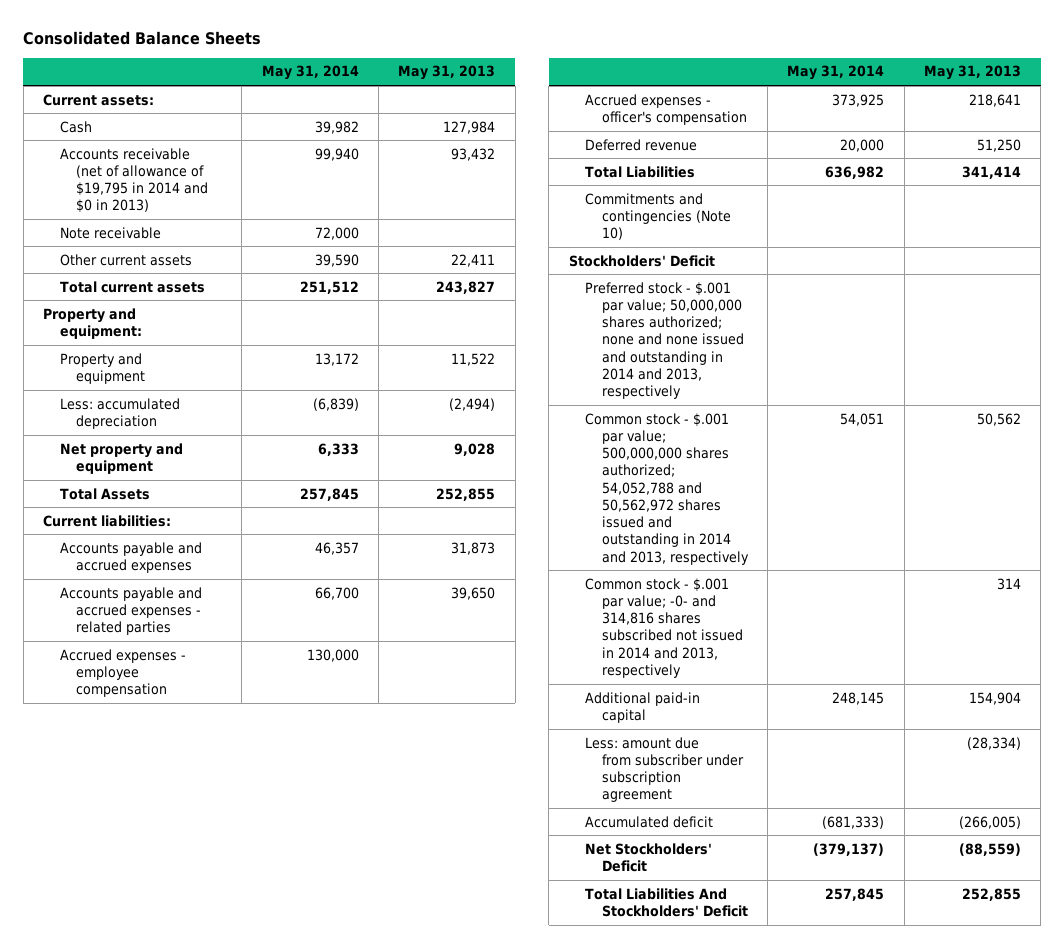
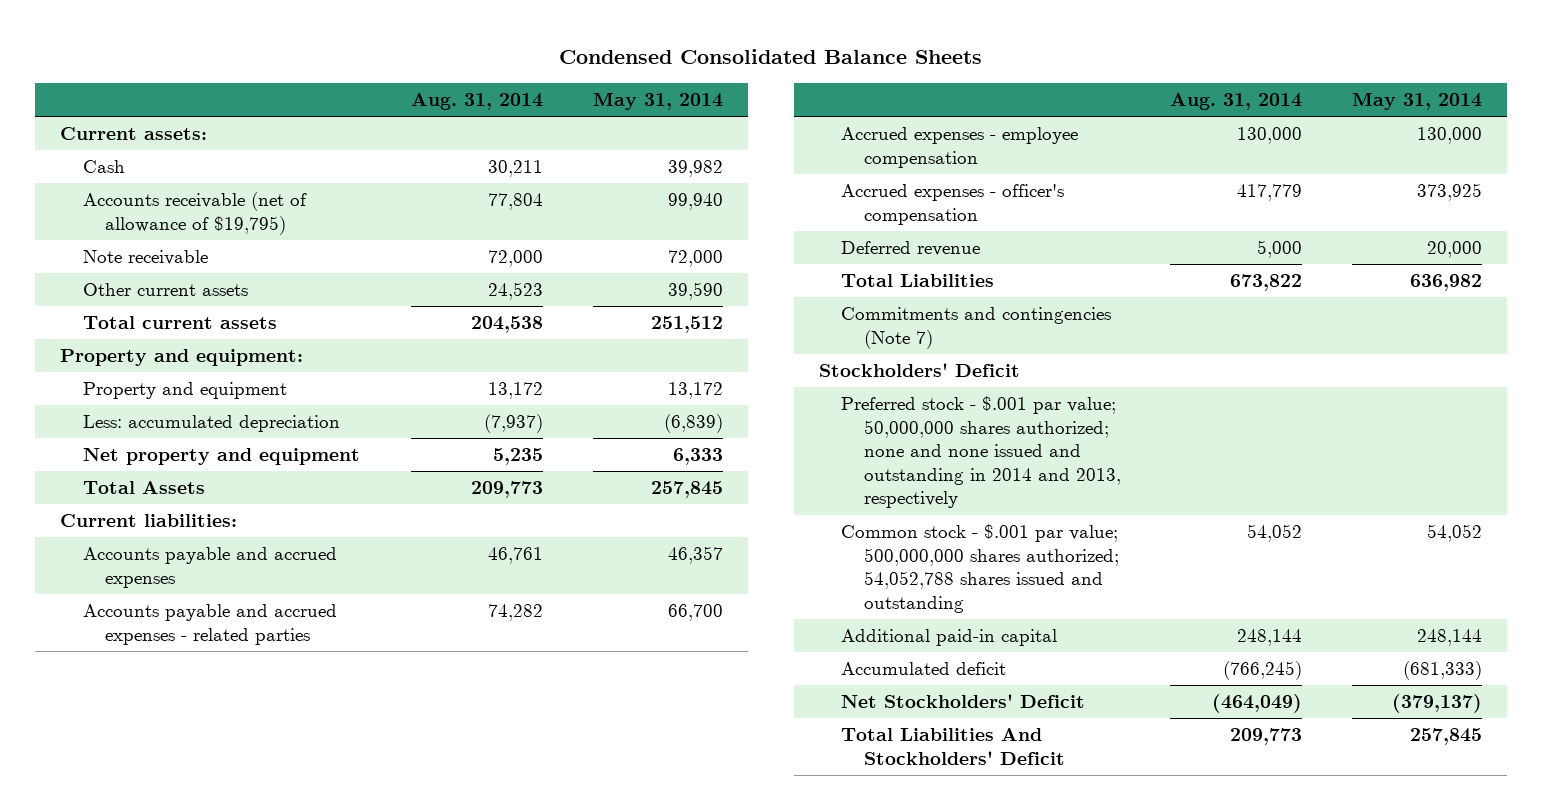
- Consolidated Balance Sheets
+ Condensed Consolidated Balance Sheets
- | May 31, 2014 | May 31, 2013
+ | Aug. 31, 2014 | May 31, 2014
- Accounts receivable (net of allowance of $19,795 in 2014 and $0 in 2013) | 99,940 | 93,432
+ Accounts receivable (net of allowance of $19,795) | 77,804 | 99,940
- Commitments and contingencies (Note 10)
+ Commitments and contingencies (Note 7)
- Common stock - $.001 par value; 500,000,000 shares authorized; 54,052,788 and 50,562,972 shares issued and outstanding in 2014 and 2013, respectively | 54,051 | 50,562
- Common stock - $.001 par value; -0- and 314,816 shares subscribed not issued in 2014 and 2013, respectively | | 314
- Additional paid-in capital | 248,145 | 154,904
- Less: amount due from subscriber under subscription agreement | | (28,334)
+ Common stock - $.001 par value; 500,000,000 shares authorized; 54,052,788 shares issued and outstanding | 54,052 | 54,052
+ Additional paid-in capital | 248,144 | 248,144

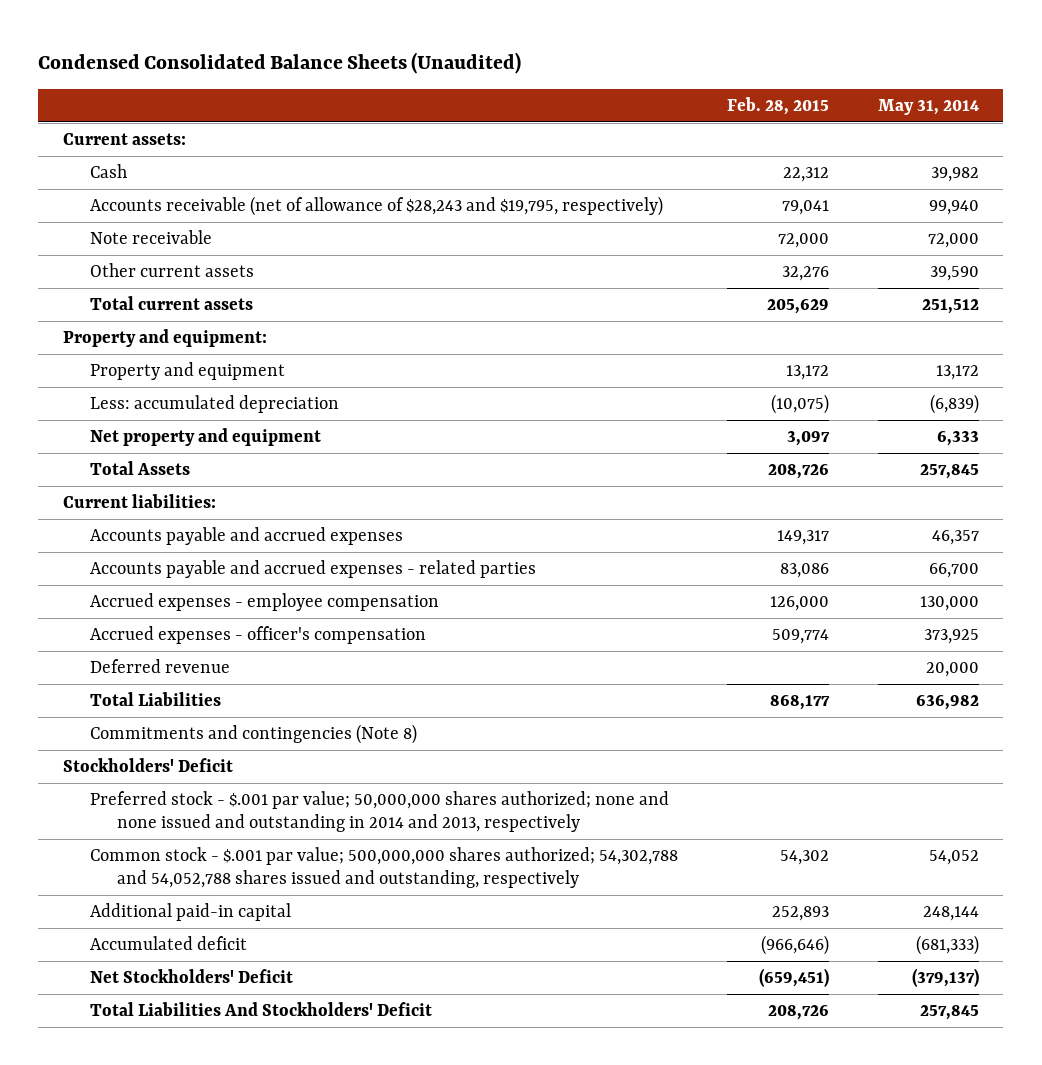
- Condensed Consolidated Balance Sheets
+ Condensed Consolidated Balance Sheets (Unaudited)
- | Aug. 31, 2014 | May 31, 2014
+ | Feb. 28, 2015 | May 31, 2014
- Accounts receivable (net of allowance of $19,795) | 77,804 | 99,940
+ Accounts receivable (net of allowance of $28,243 and $19,795, respectively) | 79,041 | 99,940
- Commitments and contingencies (Note 7)
+ Commitments and contingencies (Note 8)
- Common stock - $.001 par value; 500,000,000 shares authorized; 54,052,788 shares issued and outstanding | 54,052 | 54,052
+ Common stock - $.001 par value; 500,000,000 shares authorized; 54,302,788 and 54,052,788 shares issued and outstanding, respectively | 54,302 | 54,052

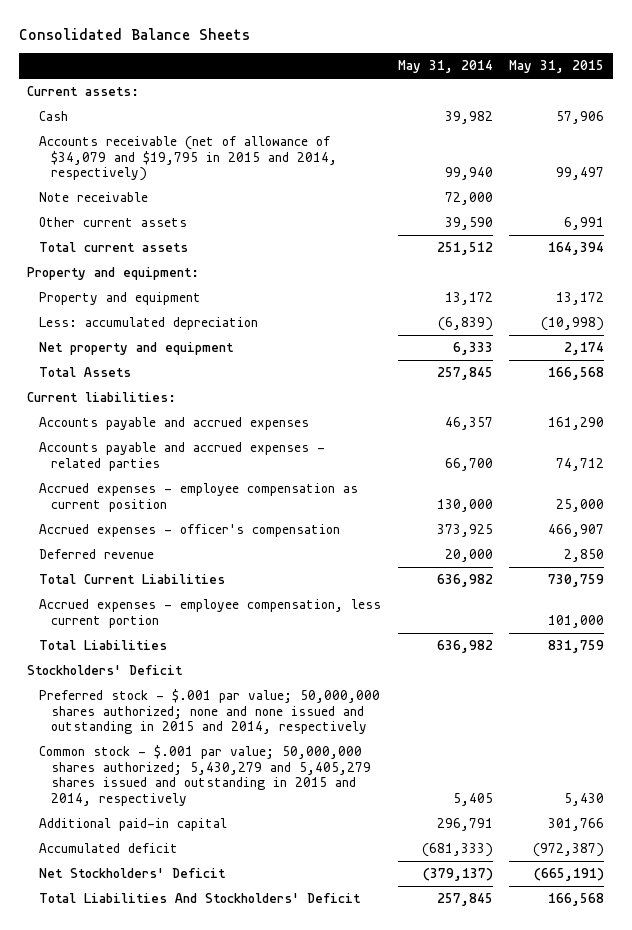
- Condensed Consolidated Balance Sheets (Unaudited)
+ Consolidated Balance Sheets
- | Feb. 28, 2015 | May 31, 2014
+ | May 31, 2014 | May 31, 2015
- Accounts receivable (net of allowance of $28,243 and $19,795, respectively) | 79,041 | 99,940
+ Accounts receivable (net of allowance of $34,079 and $19,795 in 2015 and 2014, respectively) | 99,940 | 99,497
- Accrued expenses - employee compensation | 126,000 | 130,000
+ Accrued expenses - employee compensation as current position | 130,000 | 25,000
+ Total Current Liabilities | 636,982 | 730,759
+ Accrued expenses - employee compensation, less current portion | | 101,000
- Commitments and contingencies (Note 8)
- Preferred stock - $.001 par value; 50,000,000 shares authorized; none and none issued and outstanding in 2014 and 2013, respectively
- Common stock - $.001 par value; 500,000,000 shares authorized; 54,302,788 and 54,052,788 shares issued and outstanding, respectively | 54,302 | 54,052
- Additional paid-in capital | 252,893 | 248,144
+ Preferred stock - $.001 par value; 50,000,000 shares authorized; none and none issued and outstanding in 2015 and 2014, respectively
+ Common stock - $.001 par value; 50,000,000 shares authorized; 5,430,279 and 5,405,279 shares issued and outstanding in 2015 and 2014, respectively | 5,405 | 5,430
+ Additional paid-in capital | 296,791 | 301,766

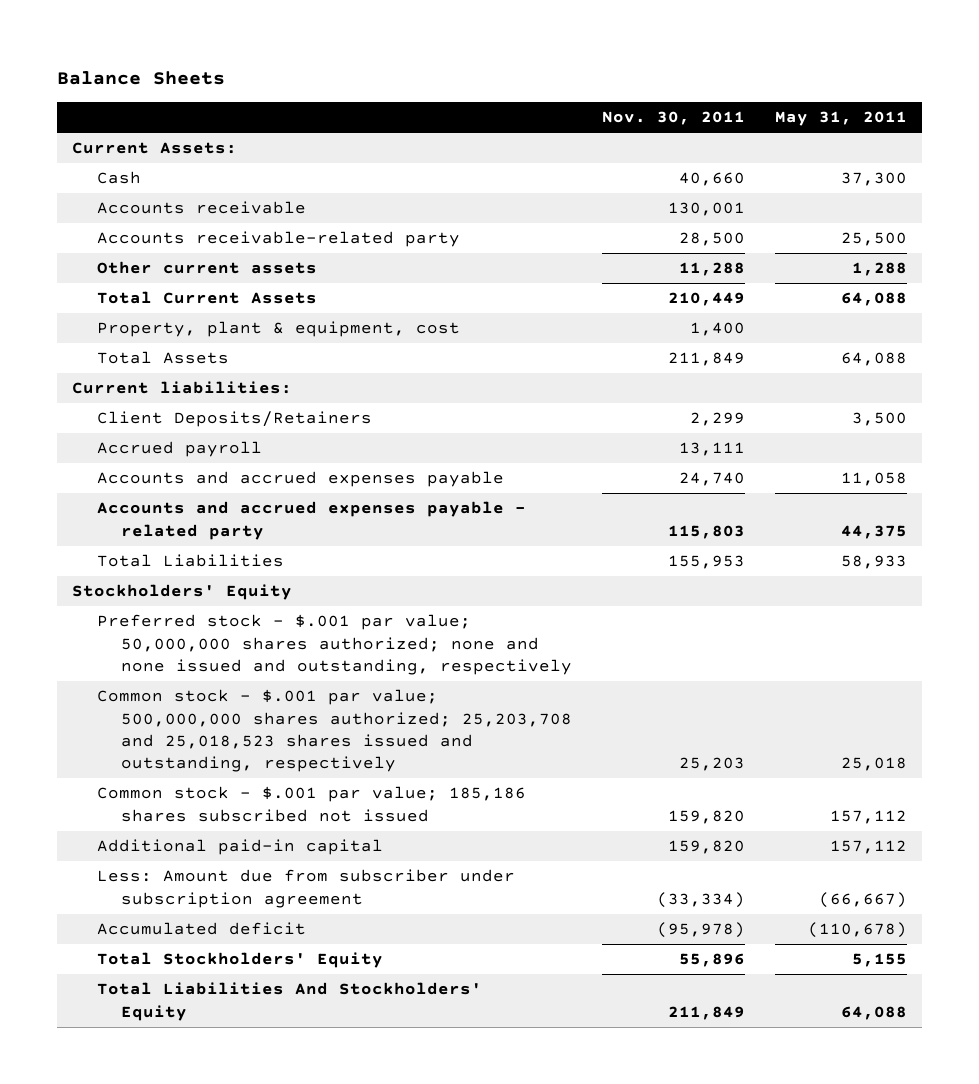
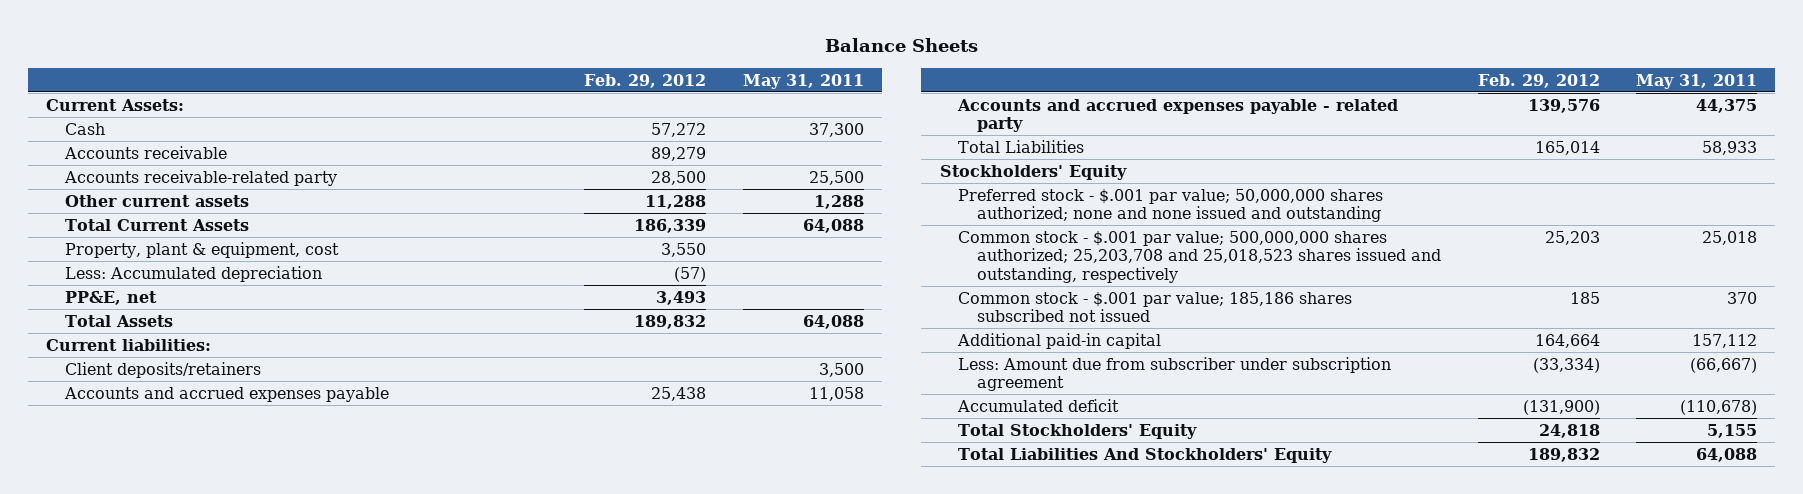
- | Nov. 30, 2011 | May 31, 2011
+ | Feb. 29, 2012 | May 31, 2011
+ Less: Accumulated depreciation | (57) |
+ PP&E, net | 3,493 |
- Client Deposits/Retainers | 2,299 | 3,500
- Accrued payroll | 13,111 |
+ Client deposits/retainers | | 3,500
- Preferred stock - $.001 par value; 50,000,000 shares authorized; none and none issued and outstanding, respectively
+ Preferred stock - $.001 par value; 50,000,000 shares authorized; none and none issued and outstanding
- Common stock - $.001 par value; 185,186 shares subscribed not issued | 159,820 | 157,112
+ Common stock - $.001 par value; 185,186 shares subscribed not issued | 185 | 370

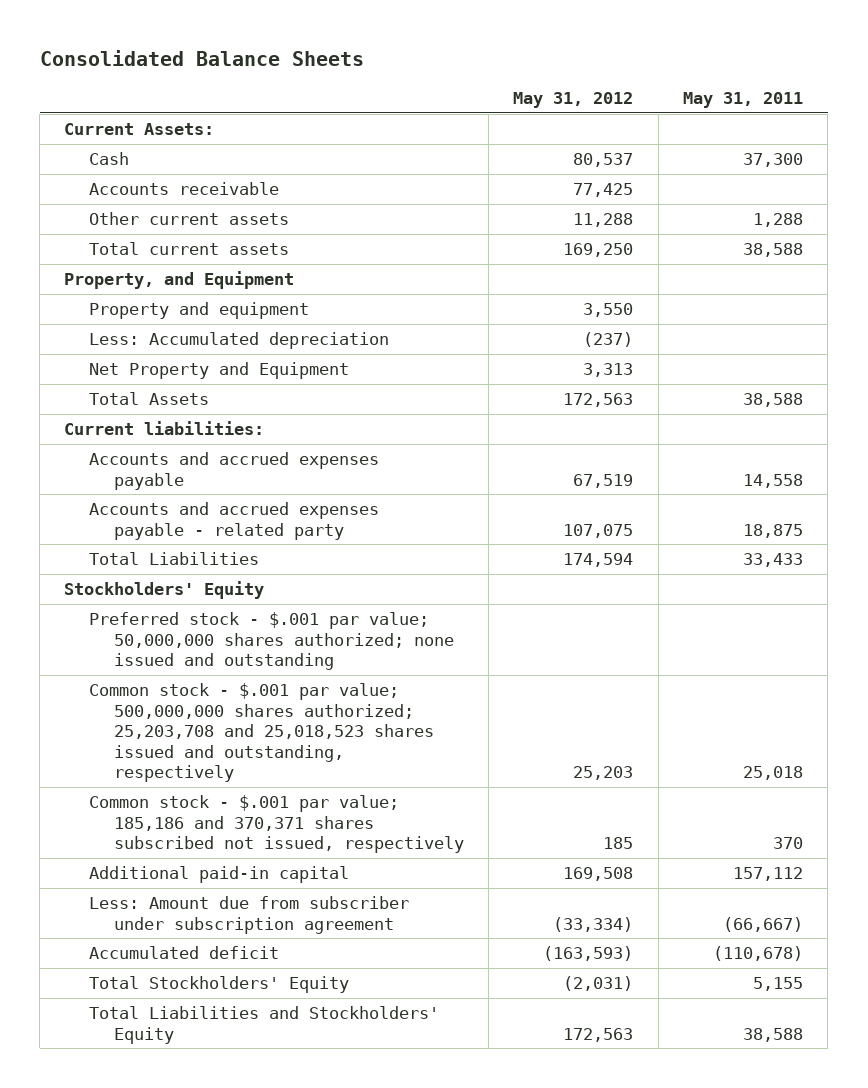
- Balance Sheets
+ Consolidated Balance Sheets
- | Feb. 29, 2012 | May 31, 2011
+ | May 31, 2012 | May 31, 2011
- Accounts receivable-related party | 28,500 | 25,500
- Total Current Assets | 186,339 | 64,088
- Property, plant & equipment, cost | 3,550 |
+ Total current assets | 169,250 | 38,588
+ Property, and Equipment
+ Property and equipment | 3,550 |
- PP&E, net | 3,493 |
- Total Assets | 189,832 | 64,088
+ Net Property and Equipment | 3,313 |
+ Total Assets | 172,563 | 38,588
- Client deposits/retainers | | 3,500
- Accounts and accrued expenses payable | 25,438 | 11,058
- Accounts and accrued expenses payable - related party | 139,576 | 44,375
- Total Liabilities | 165,014 | 58,933
+ Accounts and accrued expenses payable | 67,519 | 14,558
+ Accounts and accrued expenses payable - related party | 107,075 | 18,875
+ Total Liabilities | 174,594 | 33,433
- Preferred stock - $.001 par value; 50,000,000 shares authorized; none and none issued and outstanding
+ Preferred stock - $.001 par value; 50,000,000 shares authorized; none issued and outstanding
- Common stock - $.001 par value; 185,186 shares subscribed not issued | 185 | 370
+ Common stock - $.001 par value; 185,186 and 370,371 shares subscribed not issued, respectively | 185 | 370
- Total Liabilities And Stockholders' Equity | 189,832 | 64,088
+ Total Liabilities and Stockholders' Equity | 172,563 | 38,588

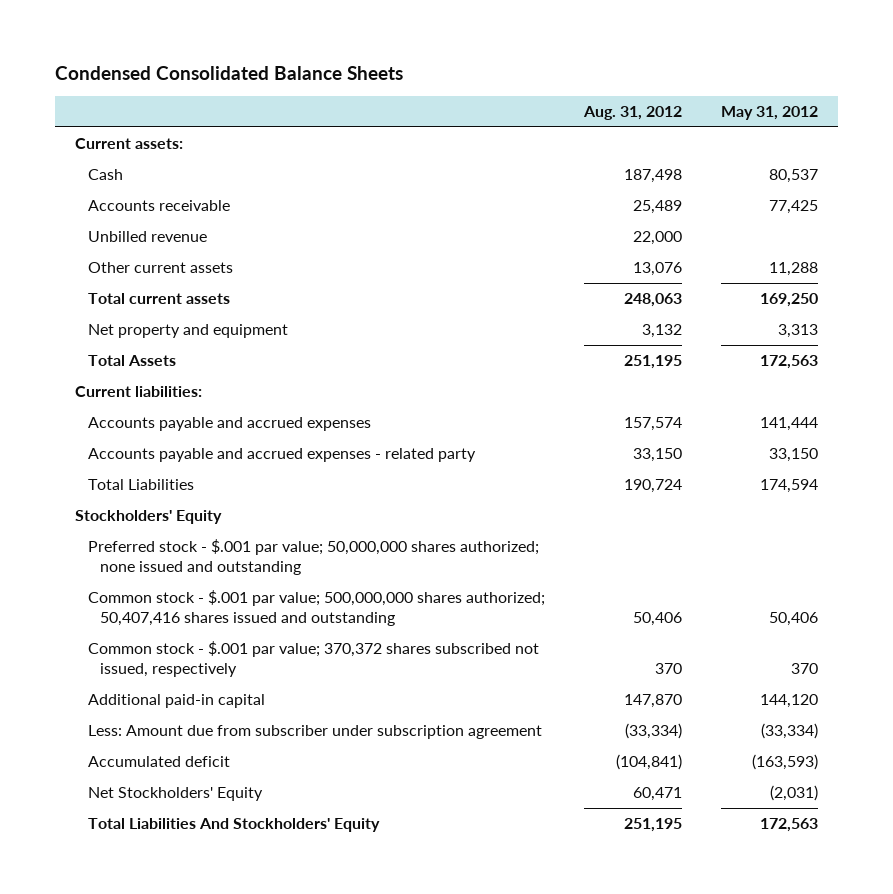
- Consolidated Balance Sheets
+ Condensed Consolidated Balance Sheets
- | May 31, 2012 | May 31, 2011
+ | Aug. 31, 2012 | May 31, 2012
- Current Assets:
+ Current assets:
+ Unbilled revenue | 22,000 |
- Property, and Equipment
- Property and equipment | 3,550 |
- Less: Accumulated depreciation | (237) |
- Net Property and Equipment | 3,313 |
+ Net property and equipment | 3,132 | 3,313
- Accounts and accrued expenses payable | 67,519 | 14,558
- Accounts and accrued expenses payable - related party | 107,075 | 18,875
+ Accounts payable and accrued expenses | 157,574 | 141,444
+ Accounts payable and accrued expenses - related party | 33,150 | 33,150
- Common stock - $.001 par value; 500,000,000 shares authorized; 25,203,708 and 25,018,523 shares issued and outstanding, respectively | 25,203 | 25,018
- Common stock - $.001 par value; 185,186 and 370,371 shares subscribed not issued, respectively | 185 | 370
- Additional paid-in capital | 169,508 | 157,112
+ Common stock - $.001 par value; 500,000,000 shares authorized; 50,407,416 shares issued and outstanding | 50,406 | 50,406
+ Common stock - $.001 par value; 370,372 shares subscribed not issued, respectively | 370 | 370
+ Additional paid-in capital | 147,870 | 144,120
- Total Stockholders' Equity | (2,031) | 5,155
- Total Liabilities and Stockholders' Equity | 172,563 | 38,588
+ Net Stockholders' Equity | 60,471 | (2,031)
+ Total Liabilities And Stockholders' Equity | 251,195 | 172,563

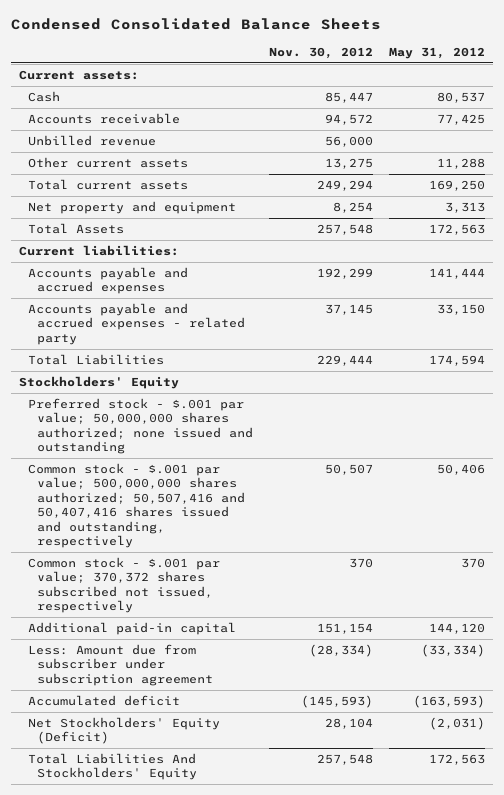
- | Aug. 31, 2012 | May 31, 2012
+ | Nov. 30, 2012 | May 31, 2012
- Common stock - $.001 par value; 500,000,000 shares authorized; 50,407,416 shares issued and outstanding | 50,406 | 50,406
+ Common stock - $.001 par value; 500,000,000 shares authorized; 50,507,416 and 50,407,416 shares issued and outstanding, respectively | 50,507 | 50,406
- Net Stockholders' Equity | 60,471 | (2,031)
+ Net Stockholders' Equity (Deficit) | 28,104 | (2,031)

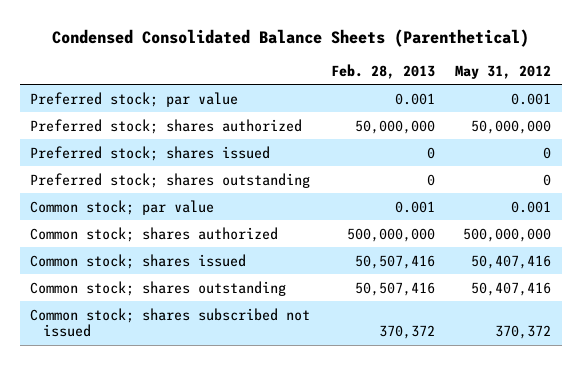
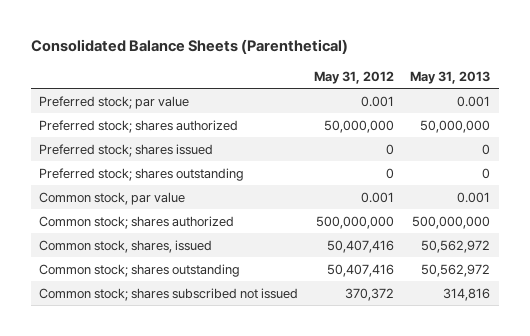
- Condensed Consolidated Balance Sheets (Parenthetical)
+ Consolidated Balance Sheets (Parenthetical)
- | Feb. 28, 2013 | May 31, 2012
+ | May 31, 2012 | May 31, 2013
- Common stock; par value | 0.001 | 0.001
+ Common stock, par value | 0.001 | 0.001
- Common stock; shares issued | 50,507,416 | 50,407,416
+ Common stock, shares, issued | 50,407,416 | 50,562,972

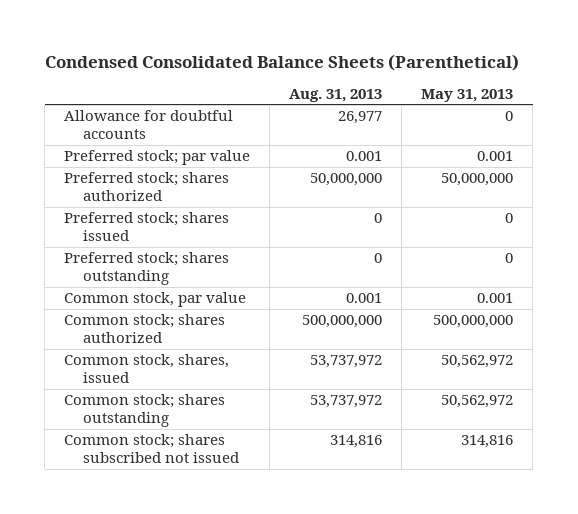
- Consolidated Balance Sheets (Parenthetical)
+ Condensed Consolidated Balance Sheets (Parenthetical)
- | May 31, 2012 | May 31, 2013
+ | Aug. 31, 2013 | May 31, 2013
+ Allowance for doubtful accounts | 26,977 | 0

